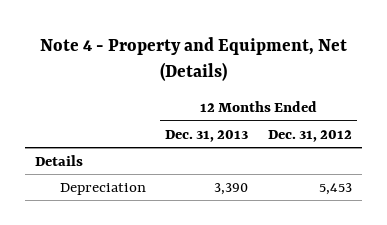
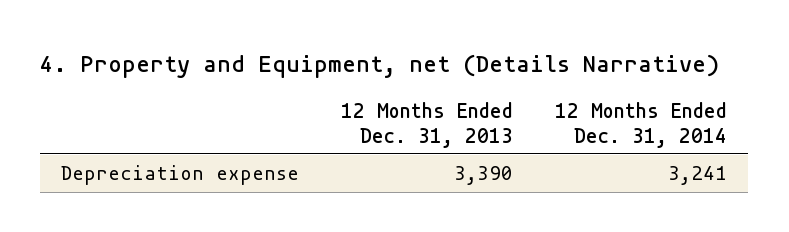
- Note 4 - Property and Equipment, Net (Details)
+ 4. Property and Equipment, net (Details Narrative)
- | 12 Months Ended Dec. 31, 2013 | 12 Months Ended Dec. 31, 2012
+ | 12 Months Ended Dec. 31, 2013 | 12 Months Ended Dec. 31, 2014
- Details
- Depreciation | 3,390 | 5,453
+ Depreciation expense | 3,390 | 3,241

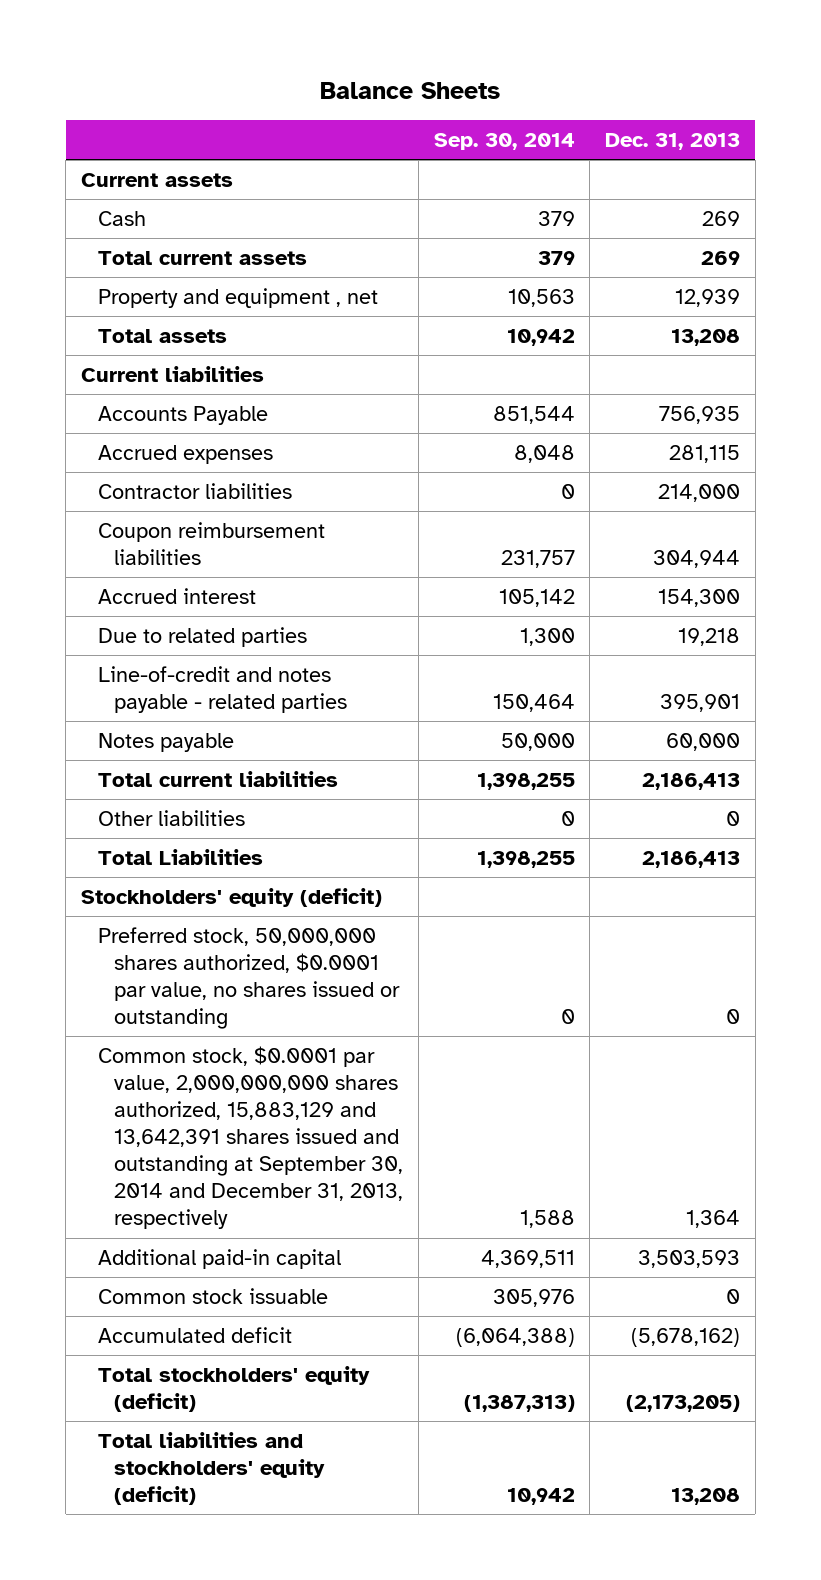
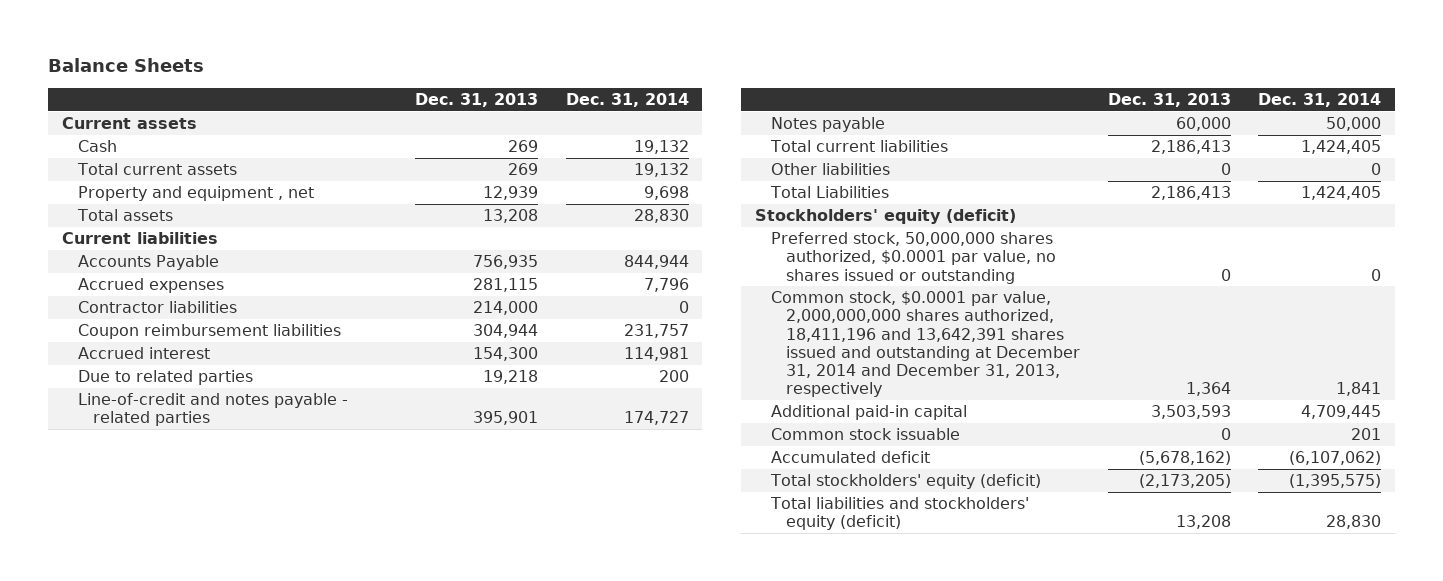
- | Sep. 30, 2014 | Dec. 31, 2013
+ | Dec. 31, 2013 | Dec. 31, 2014
- Common stock, $0.0001 par value, 2,000,000,000 shares authorized, 15,883,129 and 13,642,391 shares issued and outstanding at September 30, 2014 and December 31, 2013, respectively | 1,588 | 1,364
+ Common stock, $0.0001 par value, 2,000,000,000 shares authorized, 18,411,196 and 13,642,391 shares issued and outstanding at December 31, 2014 and December 31, 2013, respectively | 1,364 | 1,841

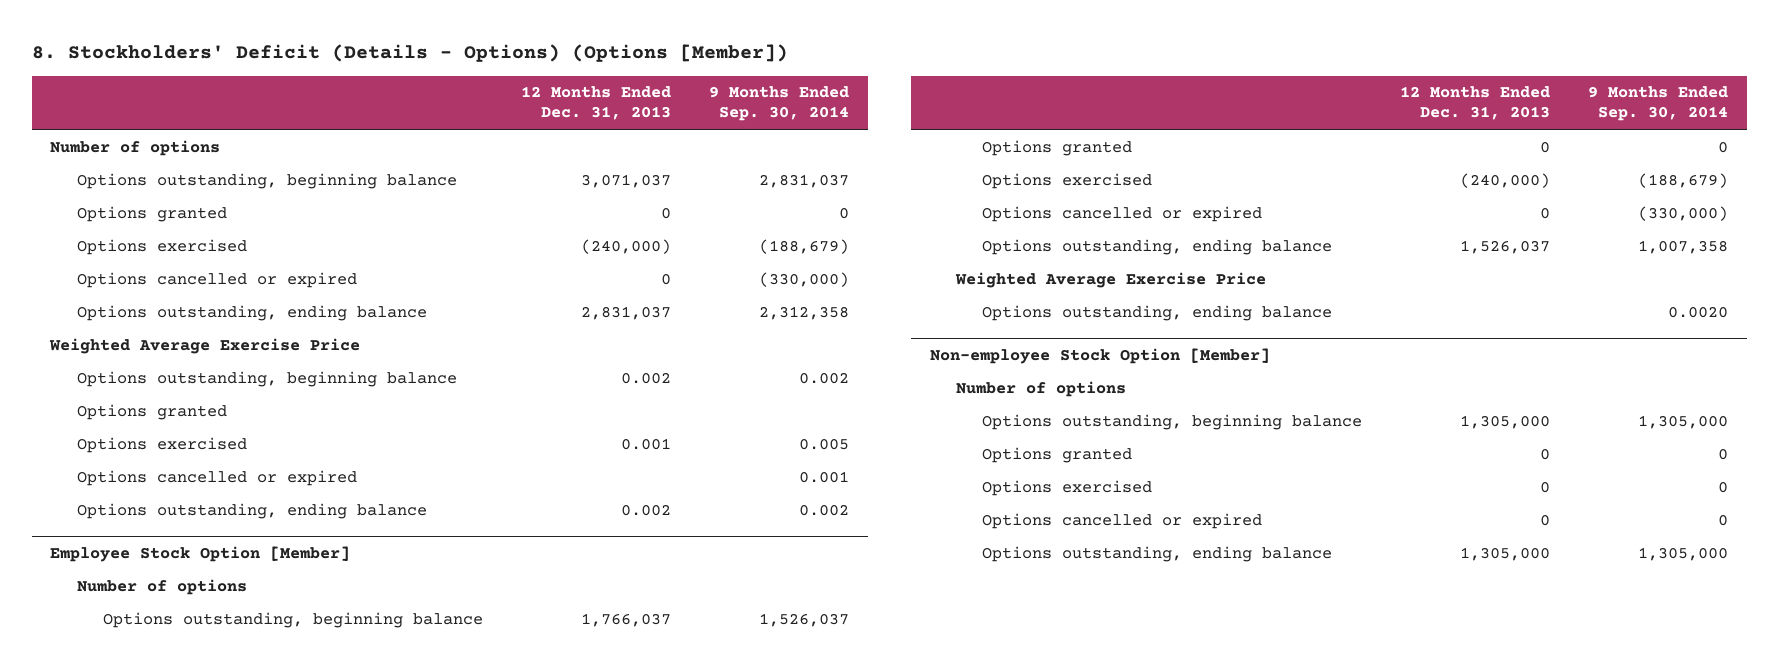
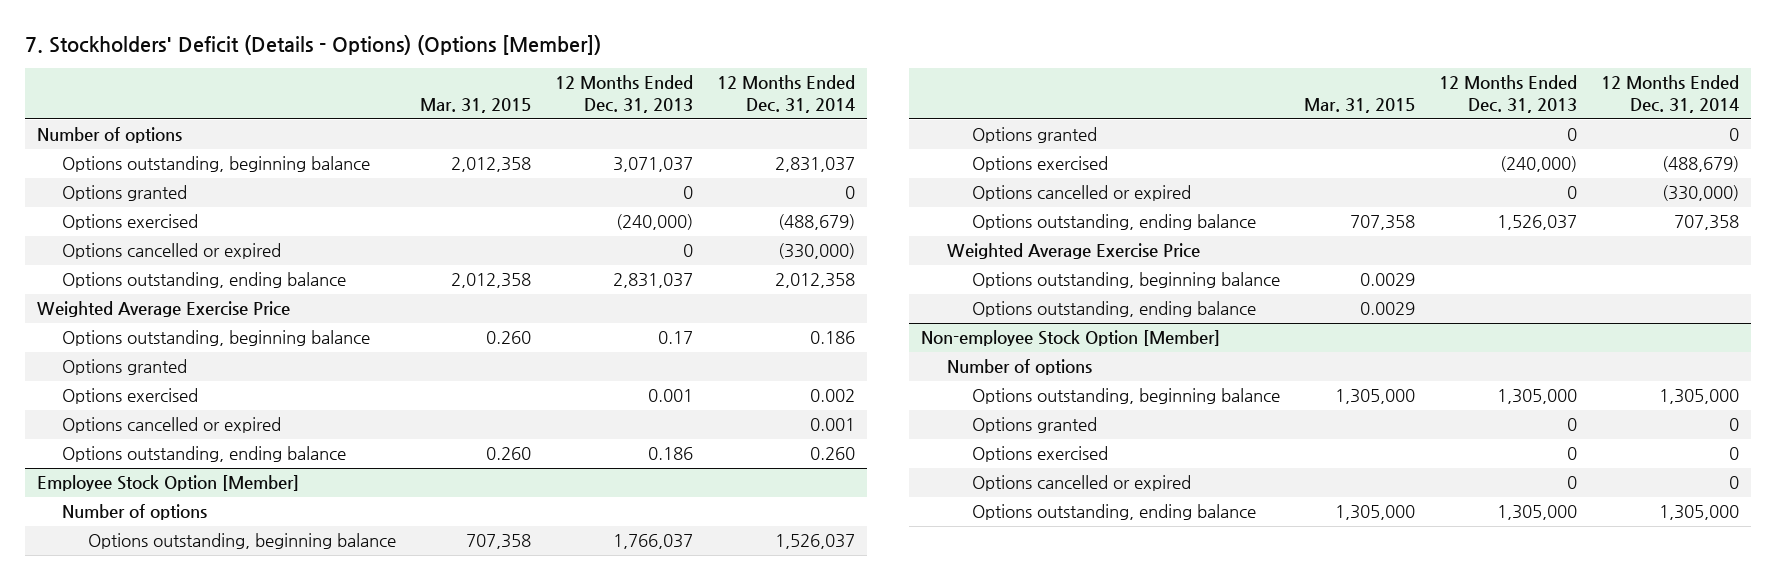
- 8. Stockholders' Deficit (Details - Options) (Options [Member])
+ 7. Stockholders' Deficit (Details - Options) (Options [Member])
- | 12 Months Ended Dec. 31, 2013 | 9 Months Ended Sep. 30, 2014
+ | Mar. 31, 2015 | 12 Months Ended Dec. 31, 2013 | 12 Months Ended Dec. 31, 2014
- Options outstanding, beginning balance | 0.002 | 0.002
+ Options outstanding, beginning balance | 0.260 | 0.17 | 0.186
- Options outstanding, ending balance | 0.002 | 0.002
+ Options outstanding, ending balance | 0.260 | 0.186 | 0.260
@ Employee Stock Option [Member]
+ Options outstanding, beginning balance | 0.0029 | |

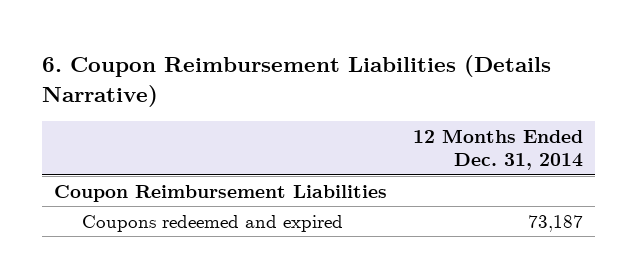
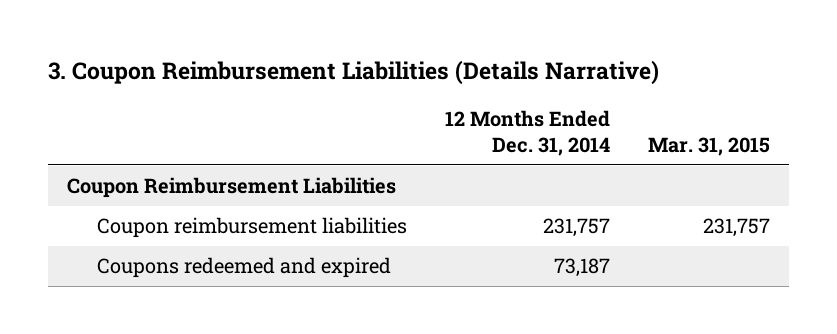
- 6. Coupon Reimbursement Liabilities (Details Narrative)
+ 3. Coupon Reimbursement Liabilities (Details Narrative)
- | 12 Months Ended Dec. 31, 2014
+ | 12 Months Ended Dec. 31, 2014 | Mar. 31, 2015
+ Coupon reimbursement liabilities | 231,757 | 231,757

